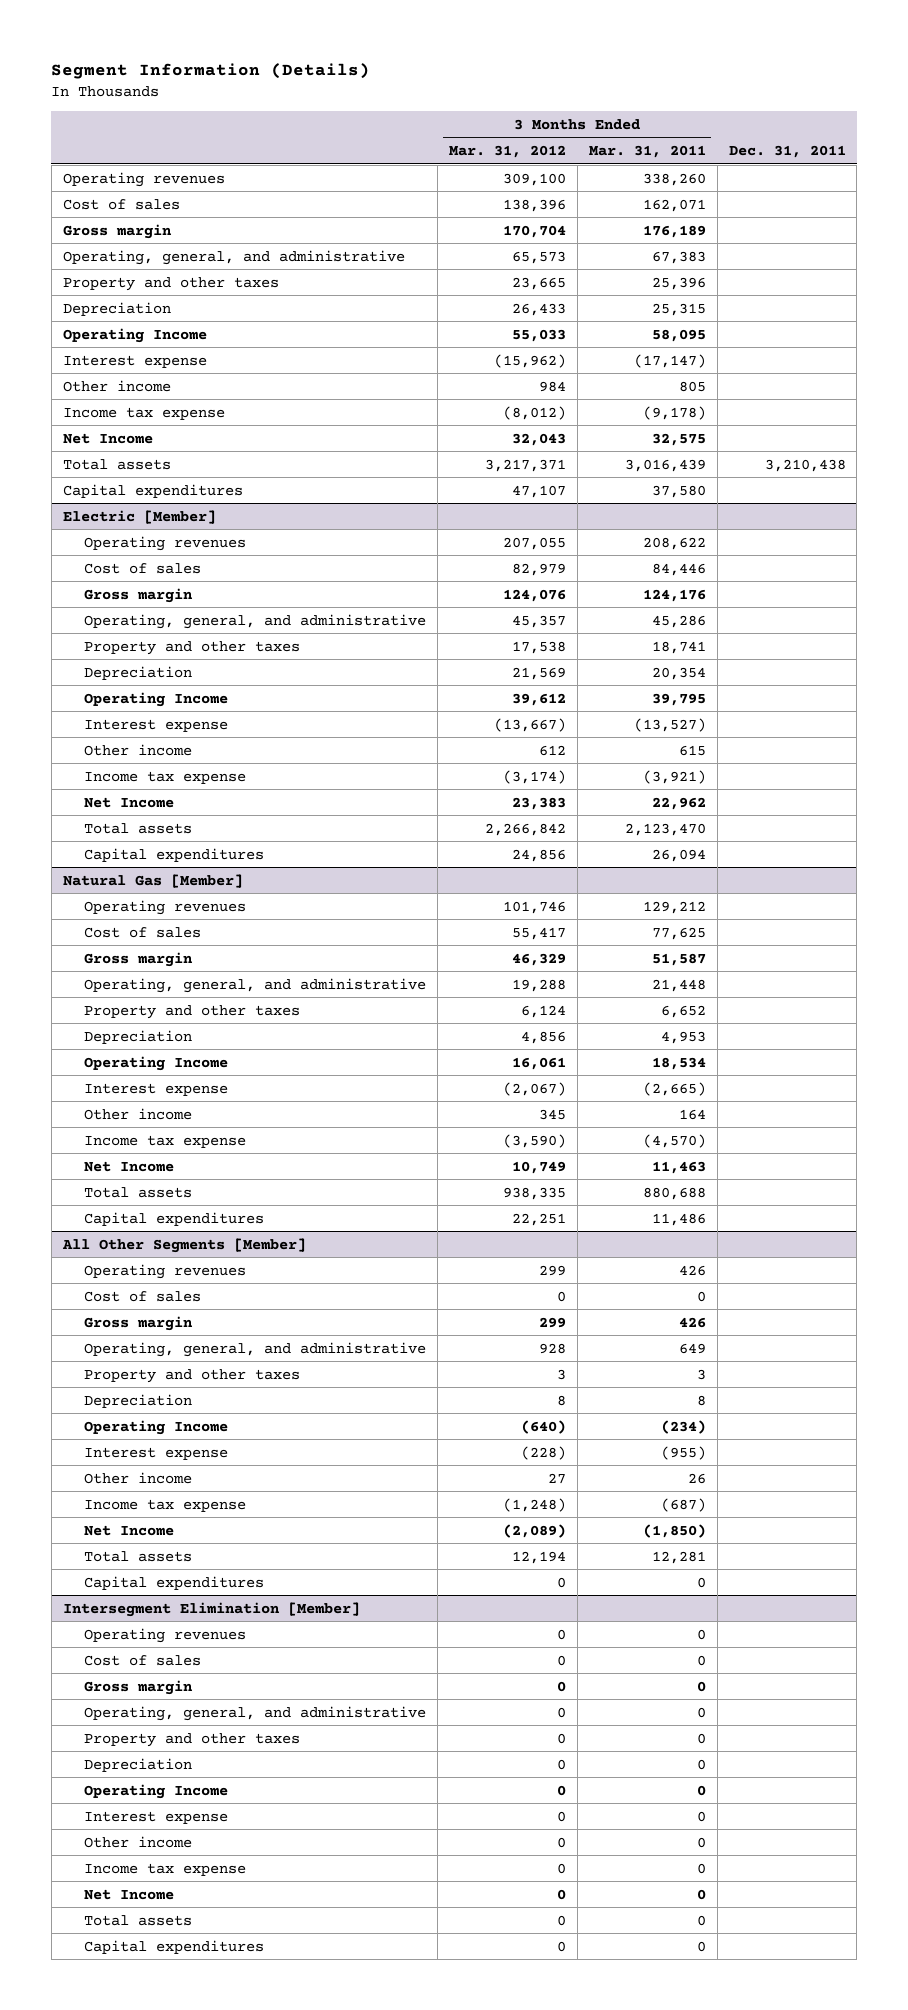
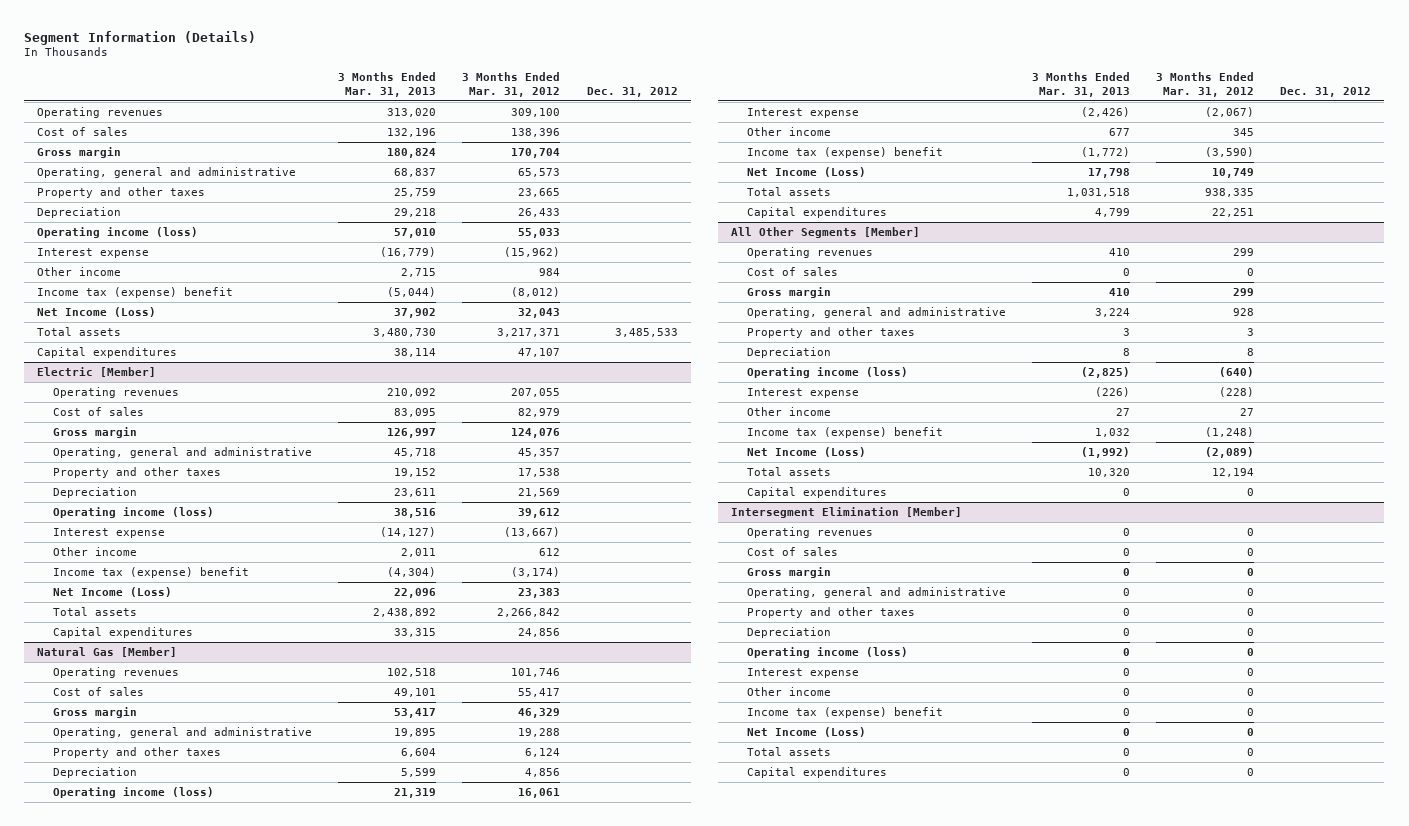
- | 3 Months Ended Mar. 31, 2012 | 3 Months Ended Mar. 31, 2011 | Dec. 31, 2011
+ | 3 Months Ended Mar. 31, 2013 | 3 Months Ended Mar. 31, 2012 | Dec. 31, 2012
- Operating, general, and administrative | 65,573 | 67,383 |
+ Operating, general and administrative | 68,837 | 65,573 |
- Operating Income | 55,033 | 58,095 |
+ Operating income (loss) | 57,010 | 55,033 |
- Income tax expense | (8,012) | (9,178) |
- Net Income | 32,043 | 32,575 |
+ Income tax (expense) benefit | (5,044) | (8,012) |
+ Net Income (Loss) | 37,902 | 32,043 |
@ Electric [Member]
- Operating, general, and administrative | 45,357 | 45,286 |
+ Operating, general and administrative | 45,718 | 45,357 |
- Operating Income | 39,612 | 39,795 |
+ Operating income (loss) | 38,516 | 39,612 |
- Income tax expense | (3,174) | (3,921) |
- Net Income | 23,383 | 22,962 |
+ Income tax (expense) benefit | (4,304) | (3,174) |
+ Net Income (Loss) | 22,096 | 23,383 |
@ Natural Gas [Member]
- Operating, general, and administrative | 19,288 | 21,448 |
+ Operating, general and administrative | 19,895 | 19,288 |
- Operating Income | 16,061 | 18,534 |
+ Operating income (loss) | 21,319 | 16,061 |
- Income tax expense | (3,590) | (4,570) |
- Net Income | 10,749 | 11,463 |
+ Income tax (expense) benefit | (1,772) | (3,590) |
+ Net Income (Loss) | 17,798 | 10,749 |
@ All Other Segments [Member]
- Operating, general, and administrative | 928 | 649 |
+ Operating, general and administrative | 3,224 | 928 |
- Operating Income | (640) | (234) |
+ Operating income (loss) | (2,825) | (640) |
- Income tax expense | (1,248) | (687) |
- Net Income | (2,089) | (1,850) |
+ Income tax (expense) benefit | 1,032 | (1,248) |
+ Net Income (Loss) | (1,992) | (2,089) |
@ Intersegment Elimination [Member]
- Operating, general, and administrative | 0 | 0 |
+ Operating, general and administrative | 0 | 0 |
- Operating Income | 0 | 0 |
+ Operating income (loss) | 0 | 0 |
- Income tax expense | 0 | 0 |
- Net Income | 0 | 0 |
+ Income tax (expense) benefit | 0 | 0 |
+ Net Income (Loss) | 0 | 0 |

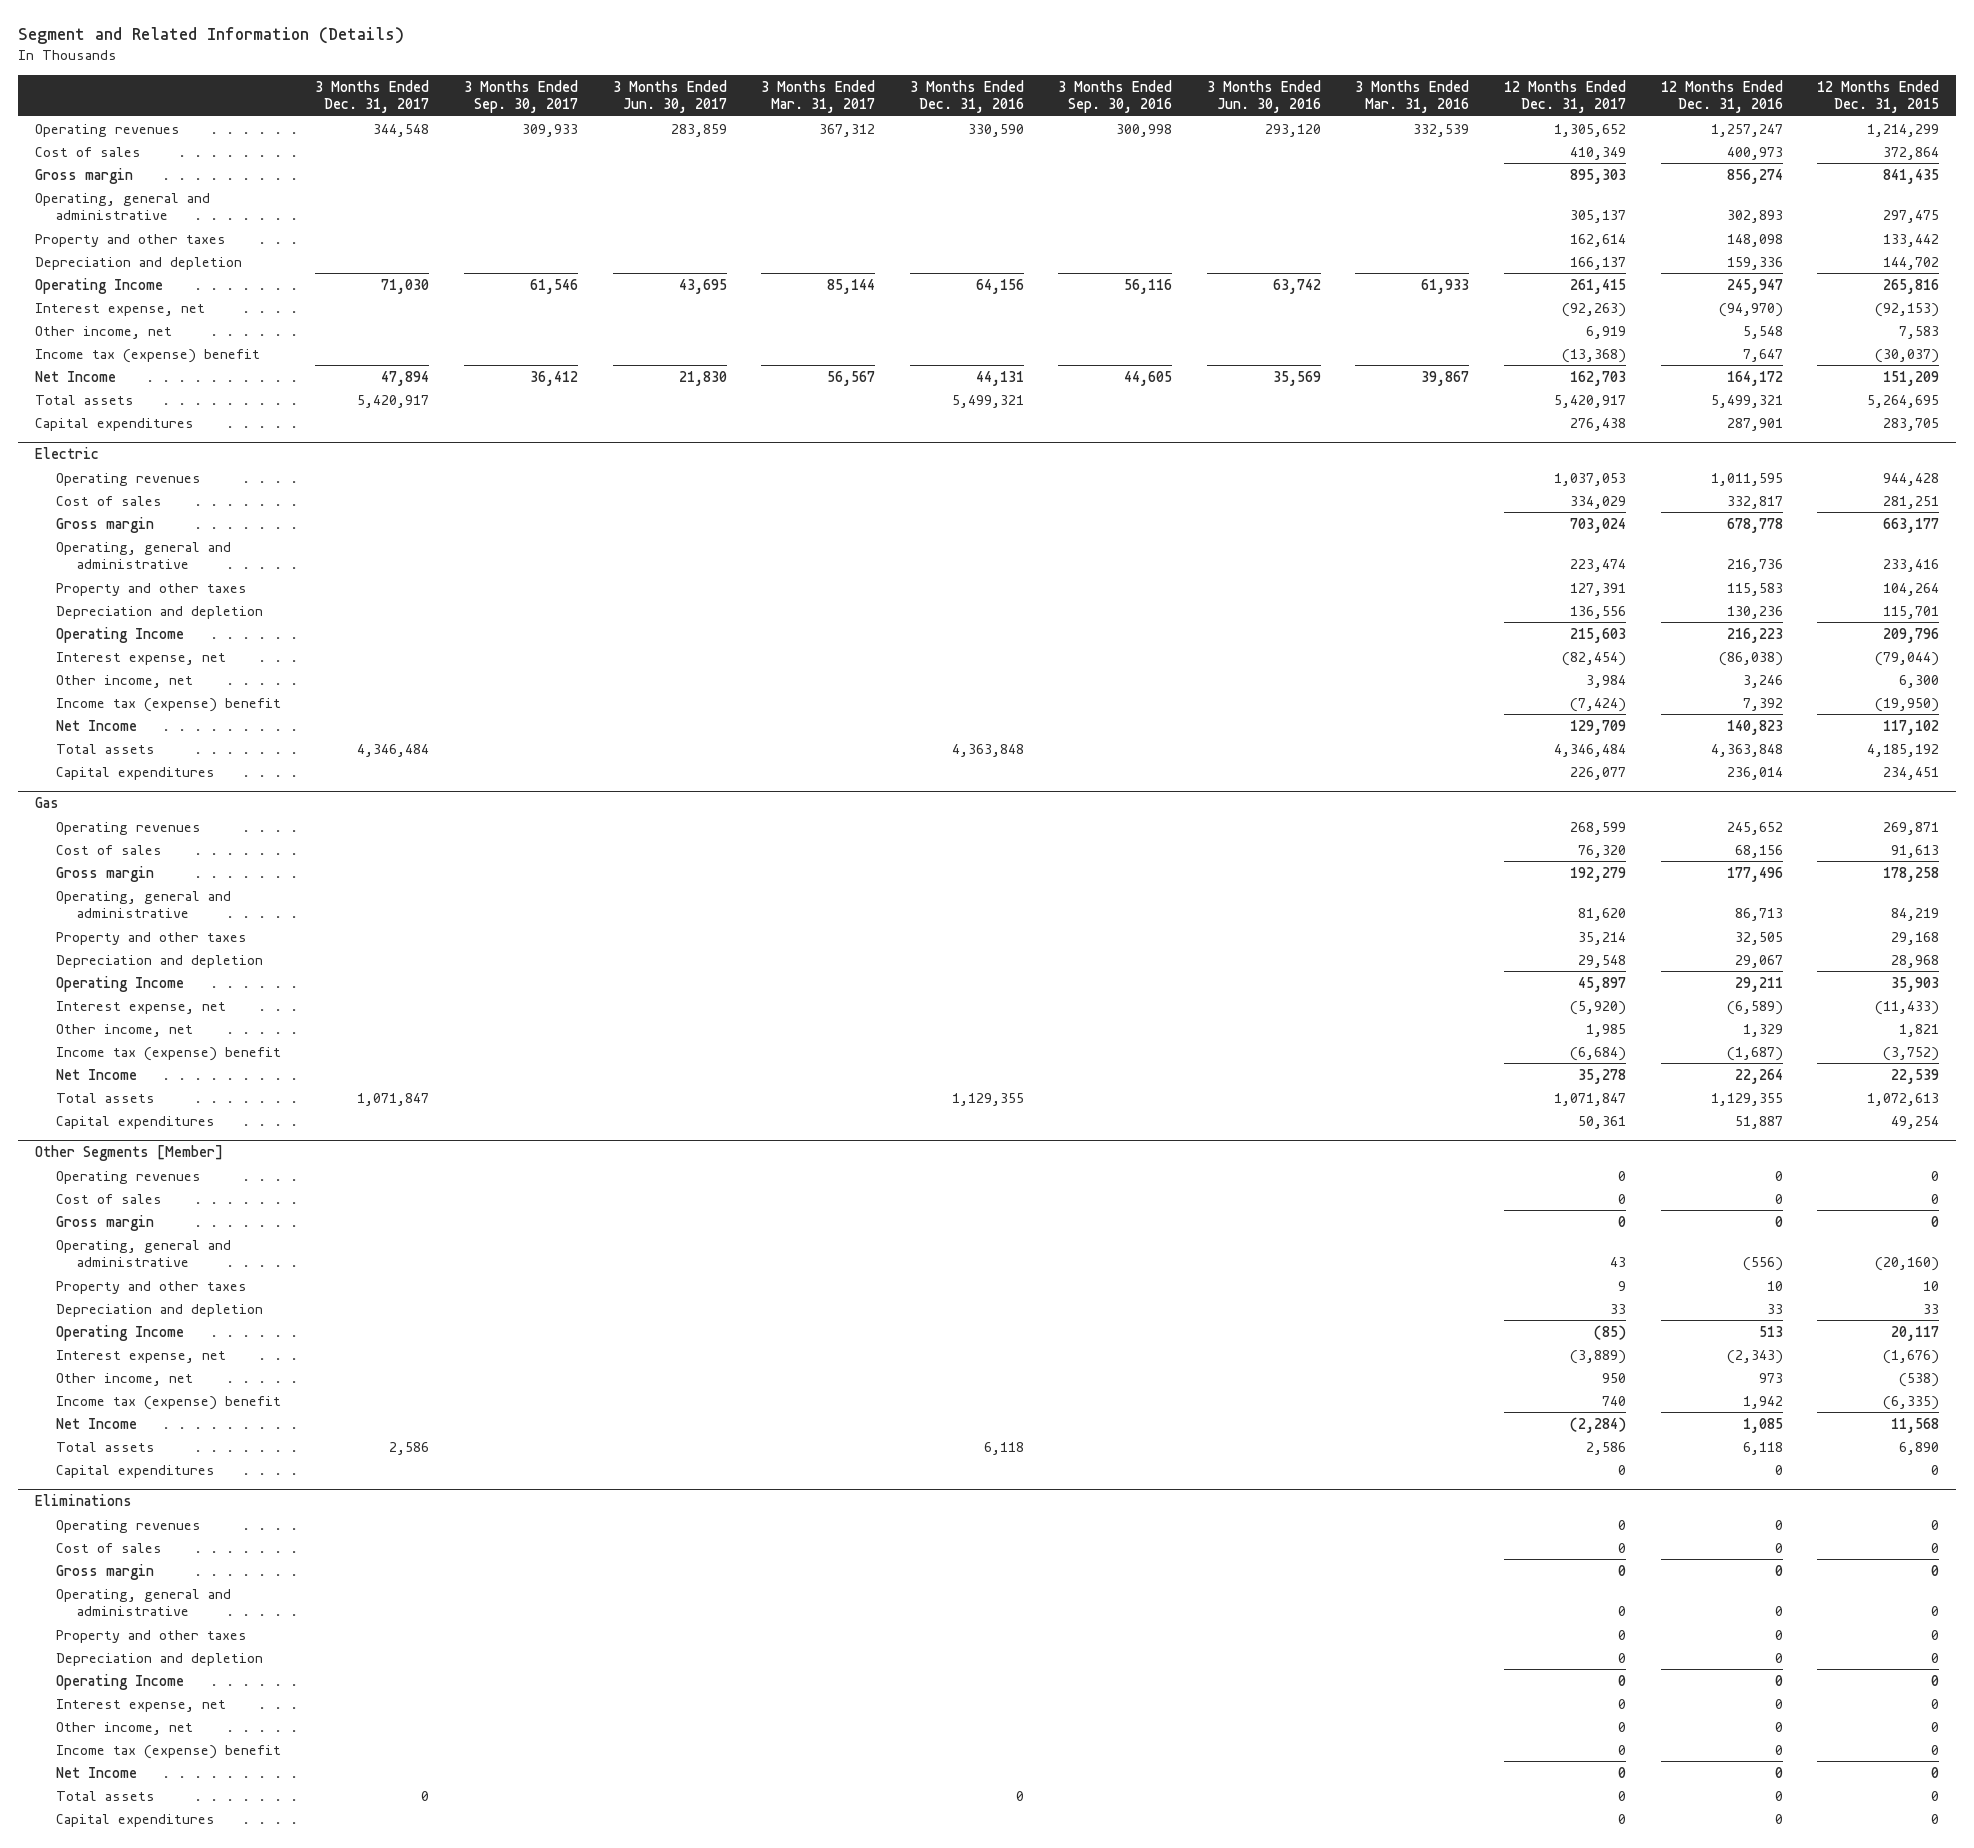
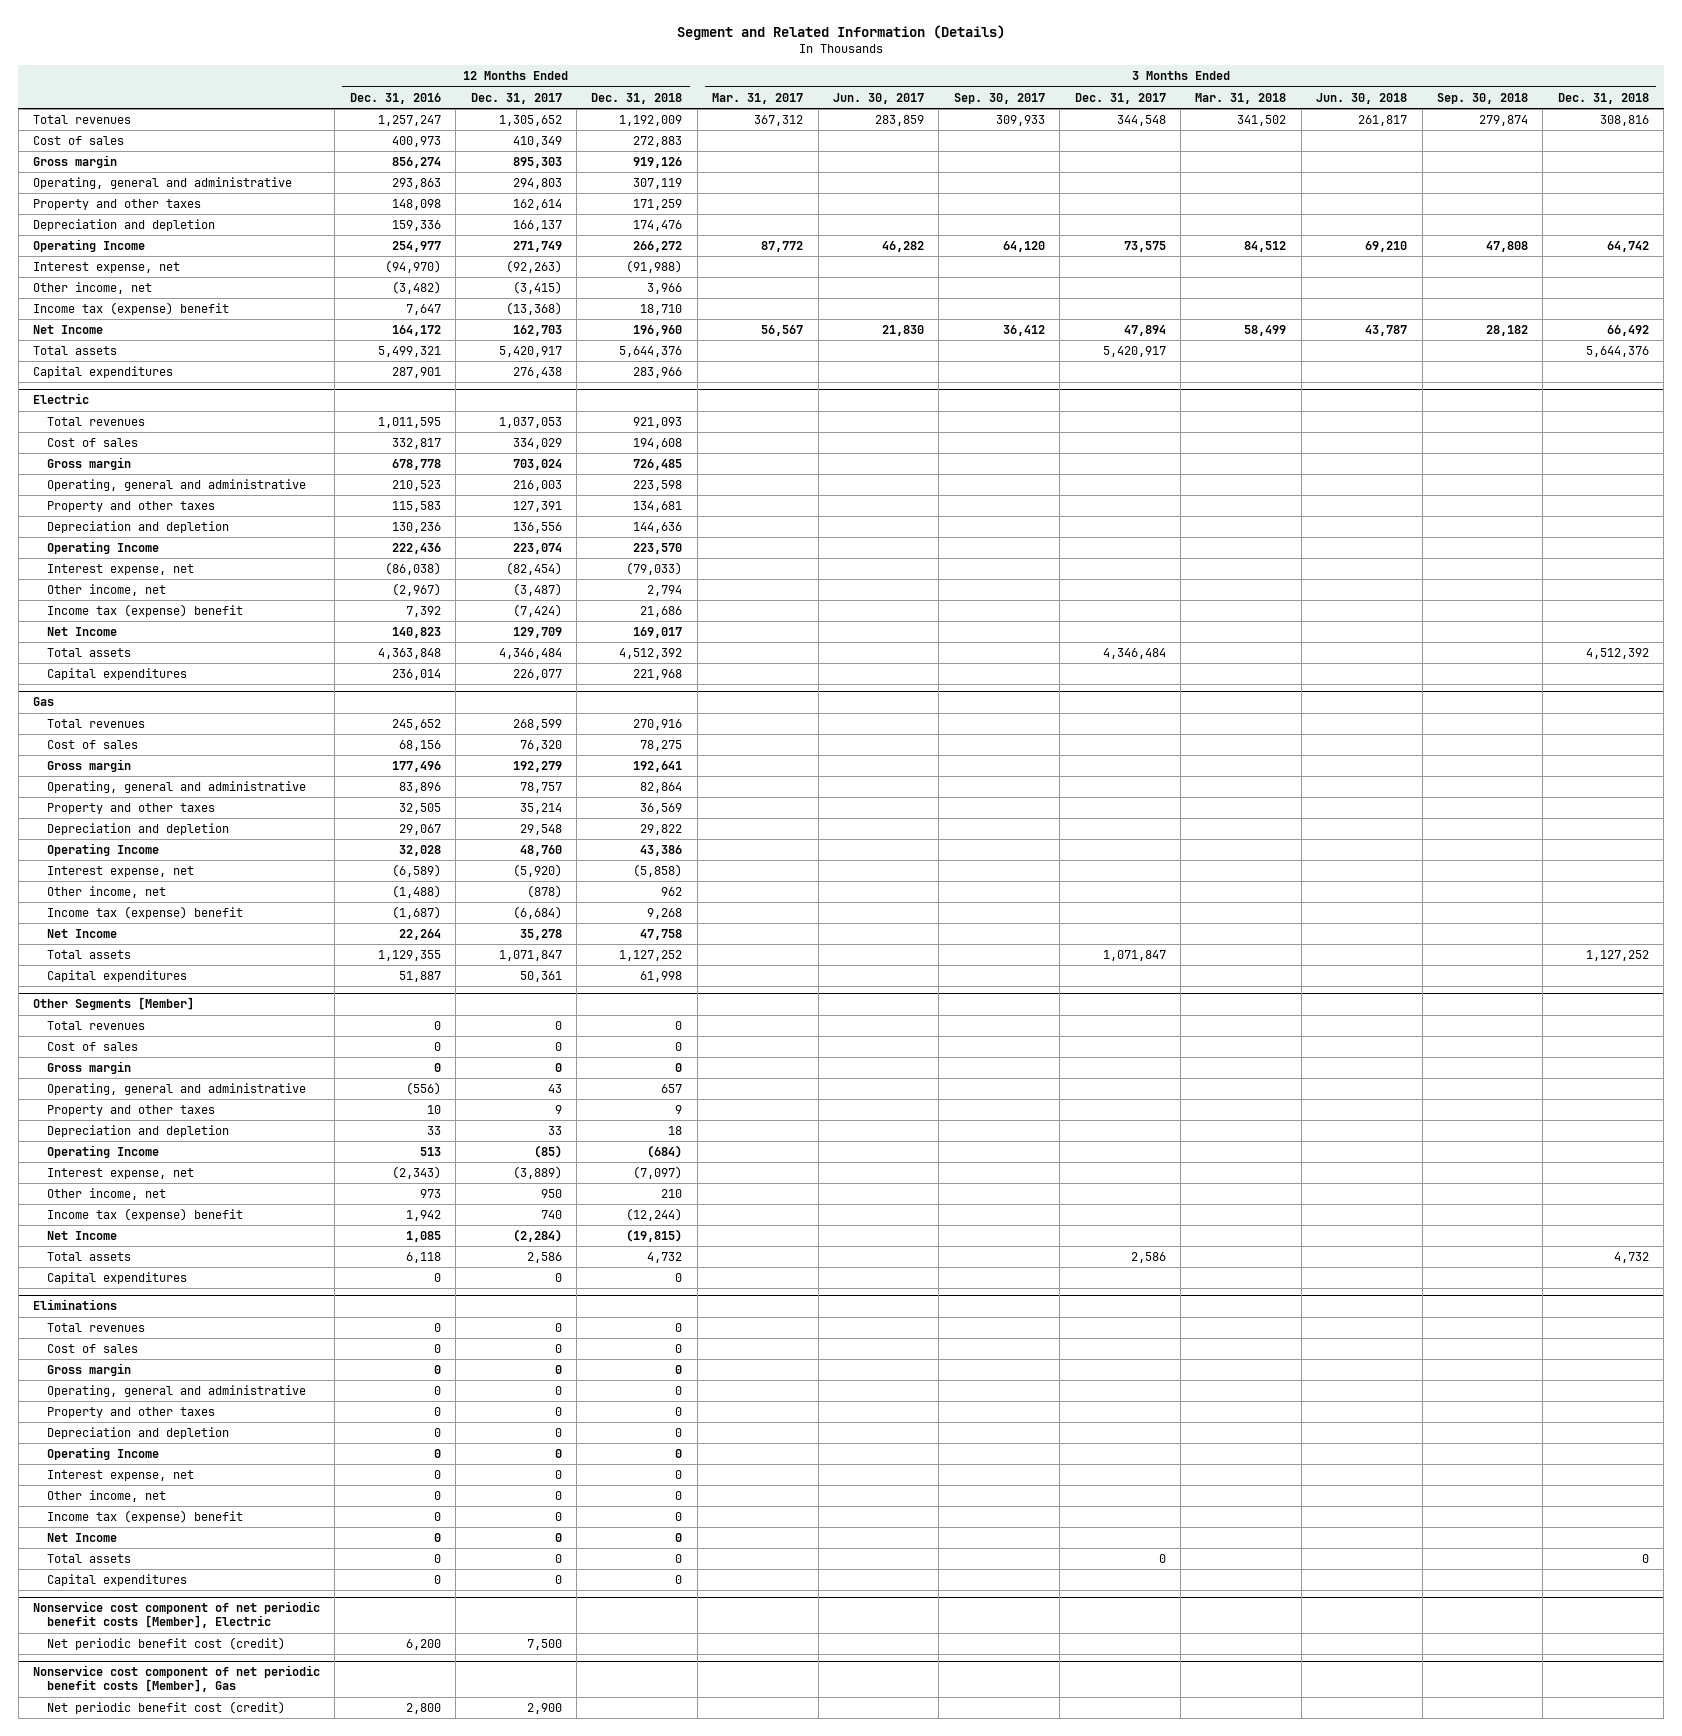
- | 3 Months Ended Dec. 31, 2017 | 3 Months Ended Sep. 30, 2017 | 3 Months Ended Jun. 30, 2017 | 3 Months Ended Mar. 31, 2017 | 3 Months Ended Dec. 31, 2016 | 3 Months Ended Sep. 30, 2016 | 3 Months Ended Jun. 30, 2016 | 3 Months Ended Mar. 31, 2016 | 12 Months Ended Dec. 31, 2017 | 12 Months Ended Dec. 31, 2016 | 12 Months Ended Dec. 31, 2015
+ | 12 Months Ended Dec. 31, 2016 | 12 Months Ended Dec. 31, 2017 | 12 Months Ended Dec. 31, 2018 | 3 Months Ended Mar. 31, 2017 | 3 Months Ended Jun. 30, 2017 | 3 Months Ended Sep. 30, 2017 | 3 Months Ended Dec. 31, 2017 | 3 Months Ended Mar. 31, 2018 | 3 Months Ended Jun. 30, 2018 | 3 Months Ended Sep. 30, 2018 | 3 Months Ended Dec. 31, 2018
- Operating revenues | 344,548 | 309,933 | 283,859 | 367,312 | 330,590 | 300,998 | 293,120 | 332,539 | 1,305,652 | 1,257,247 | 1,214,299
+ Total revenues | 1,257,247 | 1,305,652 | 1,192,009 | 367,312 | 283,859 | 309,933 | 344,548 | 341,502 | 261,817 | 279,874 | 308,816
- Operating, general and administrative | | | | | | | | | 305,137 | 302,893 | 297,475
+ Operating, general and administrative | 293,863 | 294,803 | 307,119 | | | | | | | |
- Operating Income | 71,030 | 61,546 | 43,695 | 85,144 | 64,156 | 56,116 | 63,742 | 61,933 | 261,415 | 245,947 | 265,816
+ Operating Income | 254,977 | 271,749 | 266,272 | 87,772 | 46,282 | 64,120 | 73,575 | 84,512 | 69,210 | 47,808 | 64,742
- Other income, net | | | | | | | | | 6,919 | 5,548 | 7,583
+ Other income, net | (3,482) | (3,415) | 3,966 | | | | | | | |
@ Electric
- Operating revenues | | | | | | | | | 1,037,053 | 1,011,595 | 944,428
+ Total revenues | 1,011,595 | 1,037,053 | 921,093 | | | | | | | |
- Operating, general and administrative | | | | | | | | | 223,474 | 216,736 | 233,416
+ Operating, general and administrative | 210,523 | 216,003 | 223,598 | | | | | | | |
- Operating Income | | | | | | | | | 215,603 | 216,223 | 209,796
+ Operating Income | 222,436 | 223,074 | 223,570 | | | | | | | |
- Other income, net | | | | | | | | | 3,984 | 3,246 | 6,300
+ Other income, net | (2,967) | (3,487) | 2,794 | | | | | | | |
@ Gas
- Operating revenues | | | | | | | | | 268,599 | 245,652 | 269,871
+ Total revenues | 245,652 | 268,599 | 270,916 | | | | | | | |
- Operating, general and administrative | | | | | | | | | 81,620 | 86,713 | 84,219
+ Operating, general and administrative | 83,896 | 78,757 | 82,864 | | | | | | | |
- Operating Income | | | | | | | | | 45,897 | 29,211 | 35,903
+ Operating Income | 32,028 | 48,760 | 43,386 | | | | | | | |
- Other income, net | | | | | | | | | 1,985 | 1,329 | 1,821
+ Other income, net | (1,488) | (878) | 962 | | | | | | | |
@ Other Segments [Member]
- Operating revenues | | | | | | | | | 0 | 0 | 0
+ Total revenues | 0 | 0 | 0 | | | | | | | |
@ Eliminations
- Operating revenues | | | | | | | | | 0 | 0 | 0
+ Total revenues | 0 | 0 | 0 | | | | | | | |
+ Nonservice cost component of net periodic benefit costs [Member], Electric
+ Net periodic benefit cost (credit) | 6,200 | 7,500 | | | | | | | | |
+ Nonservice cost component of net periodic benefit costs [Member], Gas
+ Net periodic benefit cost (credit) | 2,800 | 2,900 | | | | | | | | |

